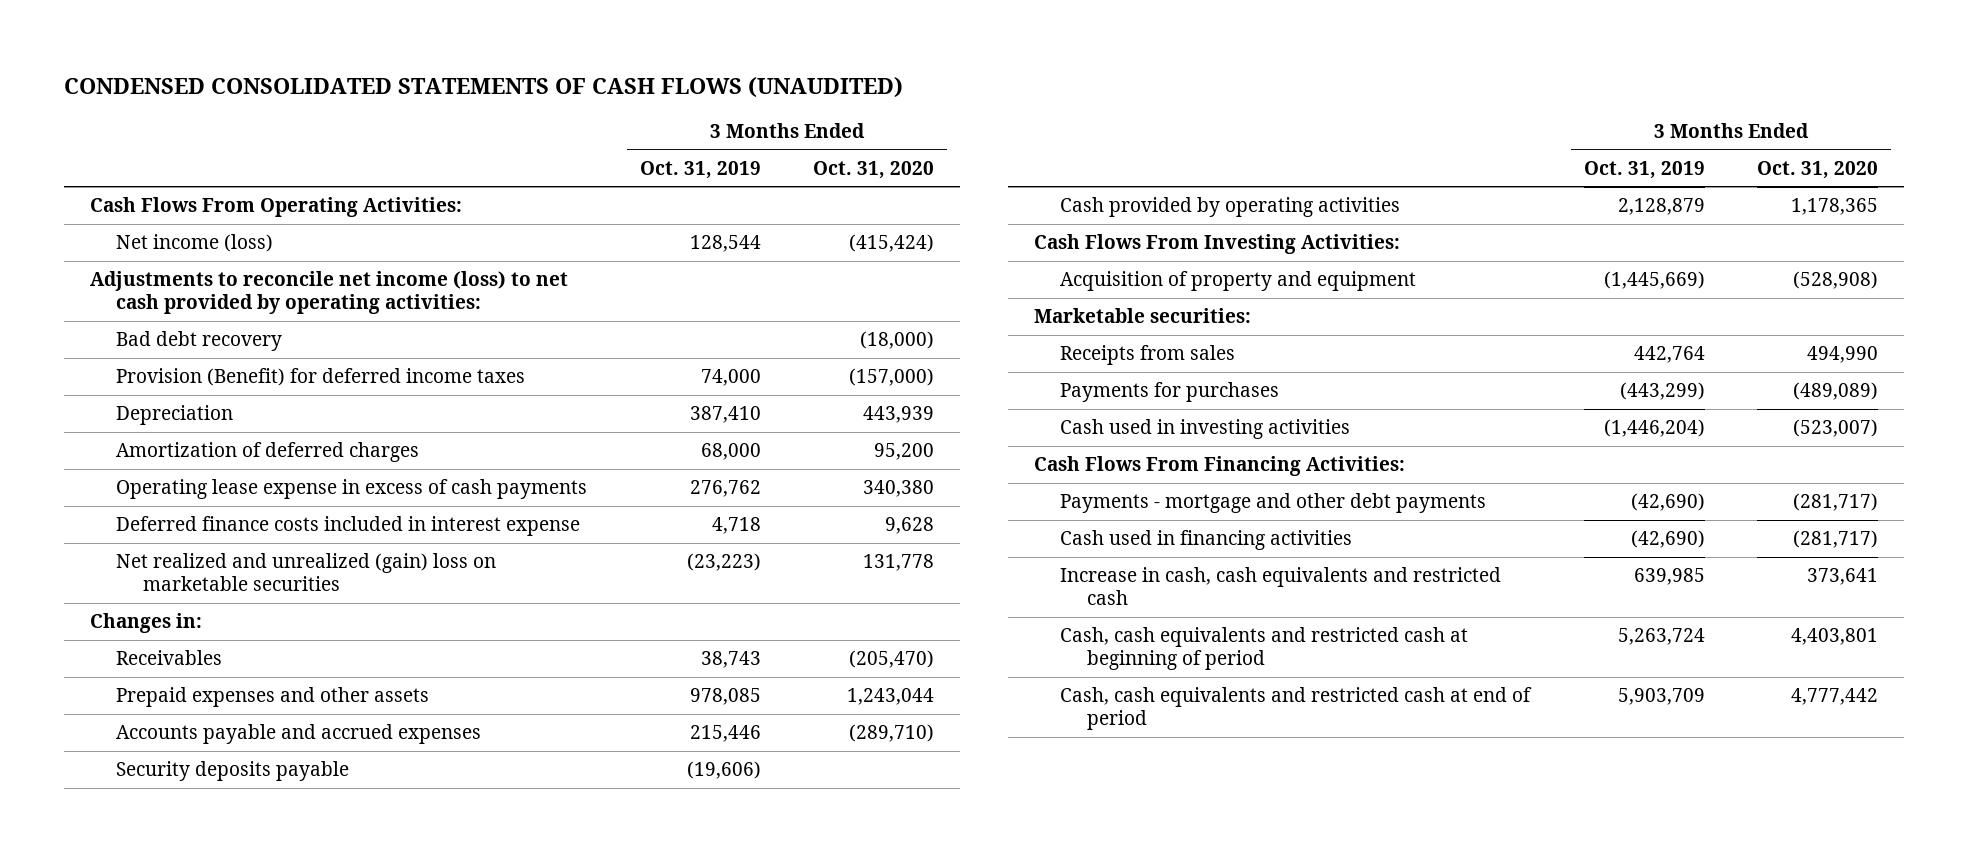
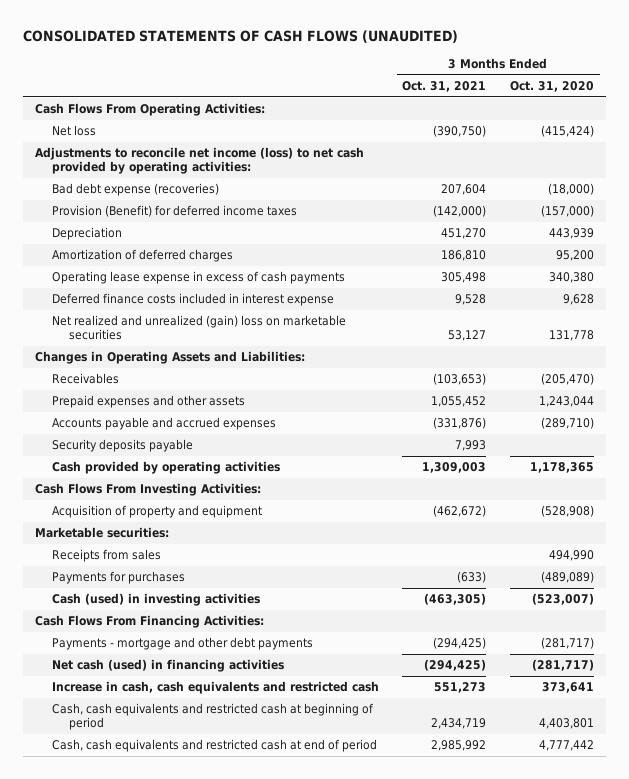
- CONDENSED CONSOLIDATED STATEMENTS OF CASH FLOWS (UNAUDITED)
+ CONSOLIDATED STATEMENTS OF CASH FLOWS (UNAUDITED)
- | 3 Months Ended Oct. 31, 2019 | 3 Months Ended Oct. 31, 2020
+ | 3 Months Ended Oct. 31, 2021 | 3 Months Ended Oct. 31, 2020
- Net income (loss) | 128,544 | (415,424)
+ Net loss | (390,750) | (415,424)
- Bad debt recovery | | (18,000)
+ Bad debt expense (recoveries) | 207,604 | (18,000)
- Changes in:
+ Changes in Operating Assets and Liabilities:
- Cash used in investing activities | (1,446,204) | (523,007)
+ Cash (used) in investing activities | (463,305) | (523,007)
- Cash used in financing activities | (42,690) | (281,717)
+ Net cash (used) in financing activities | (294,425) | (281,717)

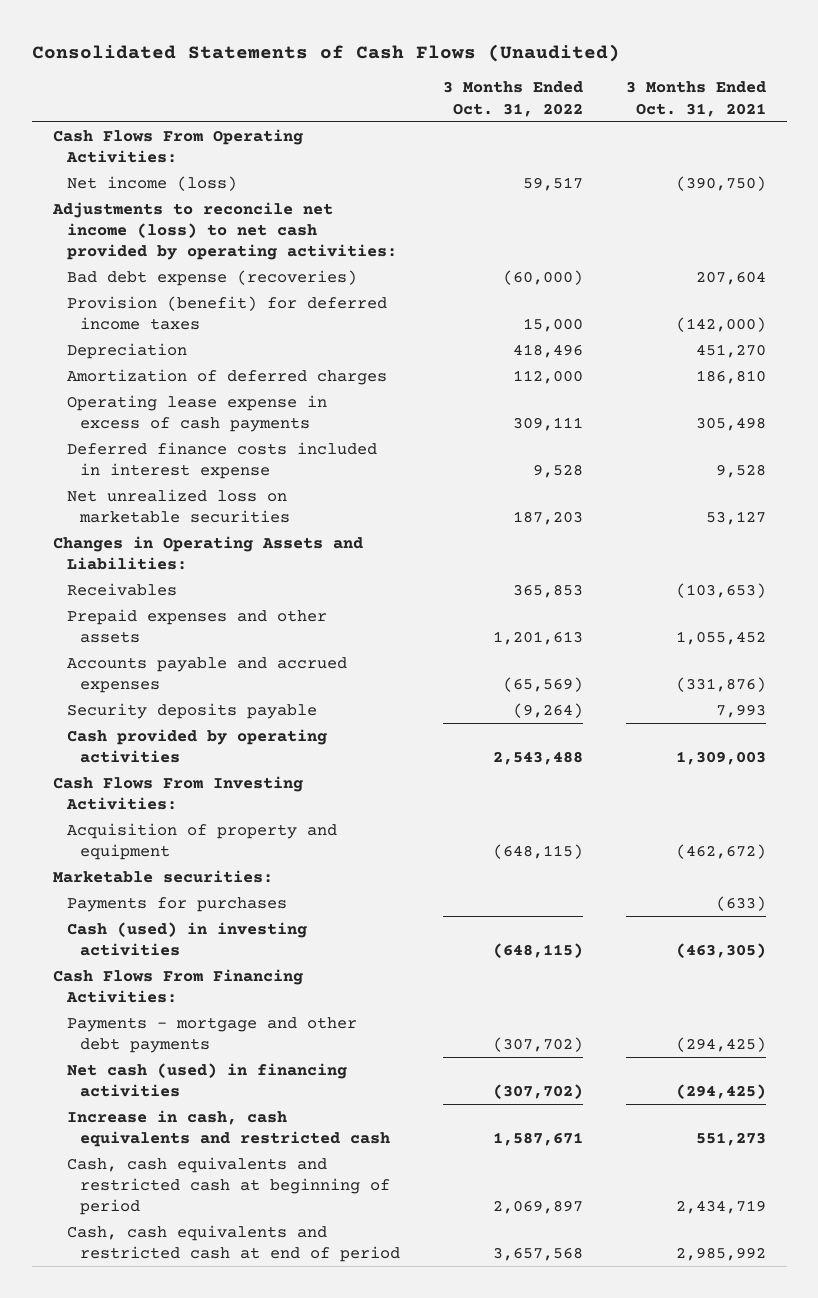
- CONSOLIDATED STATEMENTS OF CASH FLOWS (UNAUDITED)
+ Consolidated Statements of Cash Flows (Unaudited)
- | 3 Months Ended Oct. 31, 2021 | 3 Months Ended Oct. 31, 2020
+ | 3 Months Ended Oct. 31, 2022 | 3 Months Ended Oct. 31, 2021
- Net loss | (390,750) | (415,424)
+ Net income (loss) | 59,517 | (390,750)
- Provision (Benefit) for deferred income taxes | (142,000) | (157,000)
+ Provision (benefit) for deferred income taxes | 15,000 | (142,000)
- Net realized and unrealized (gain) loss on marketable securities | 53,127 | 131,778
+ Net unrealized loss on marketable securities | 187,203 | 53,127
- Receipts from sales | | 494,990

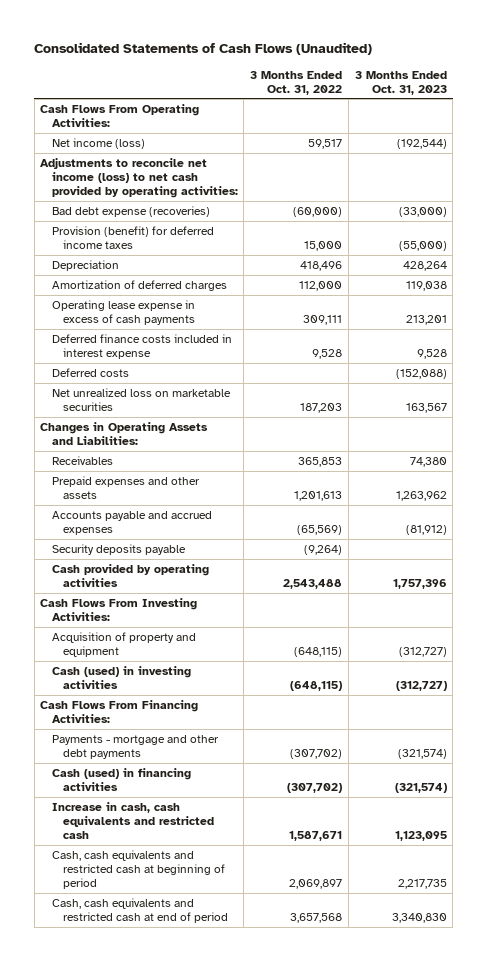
- | 3 Months Ended Oct. 31, 2022 | 3 Months Ended Oct. 31, 2021
+ | 3 Months Ended Oct. 31, 2022 | 3 Months Ended Oct. 31, 2023
+ Deferred costs | | (152,088)
- Marketable securities:
- Payments for purchases | | (633)
- Net cash (used) in financing activities | (307,702) | (294,425)
+ Cash (used) in financing activities | (307,702) | (321,574)

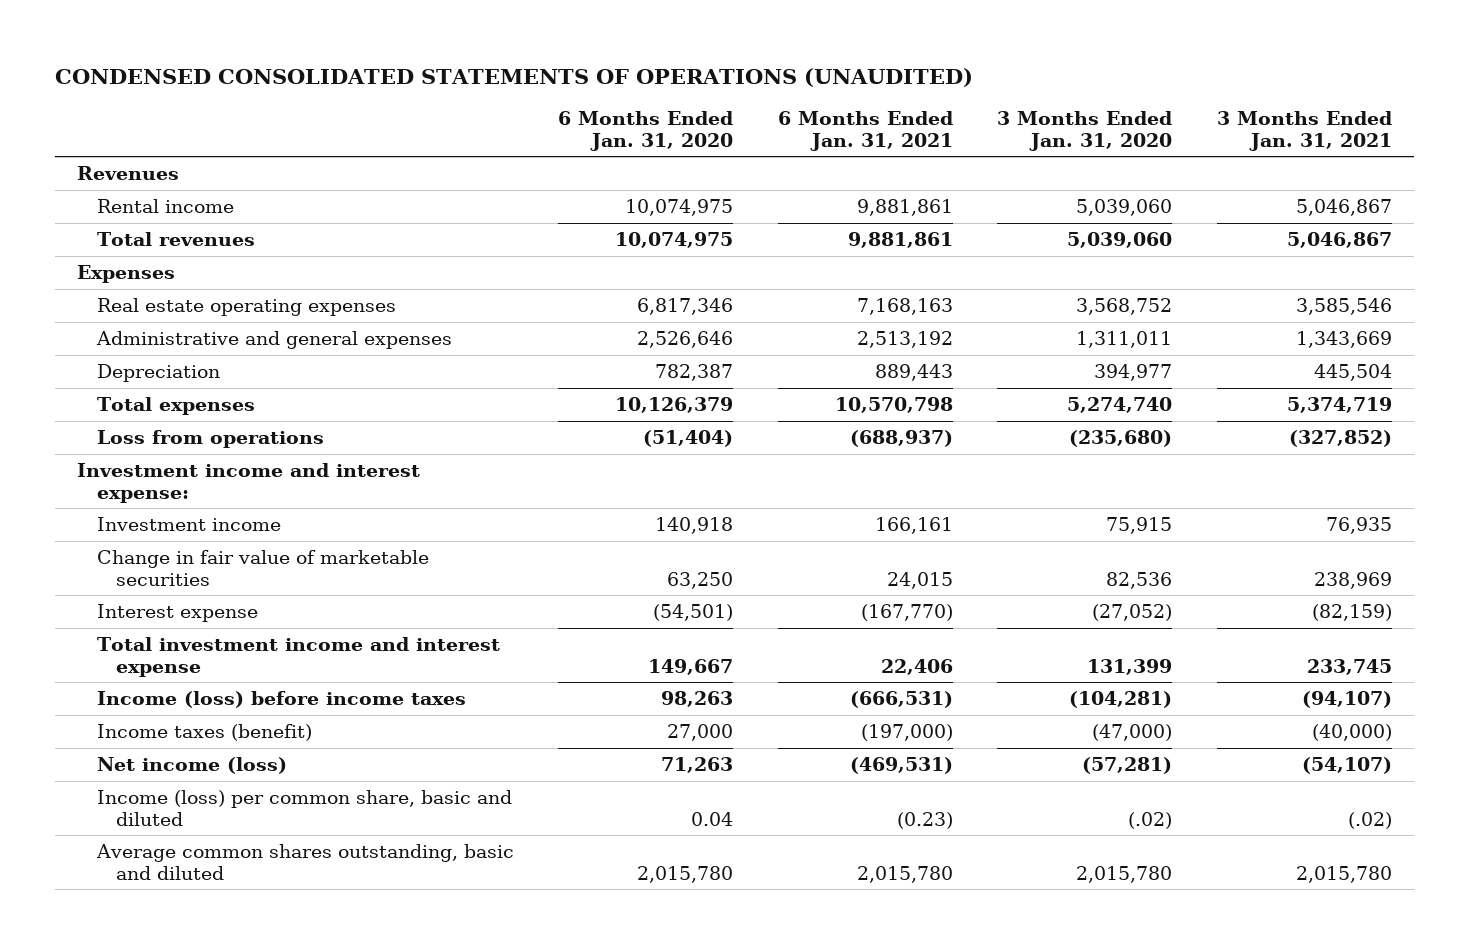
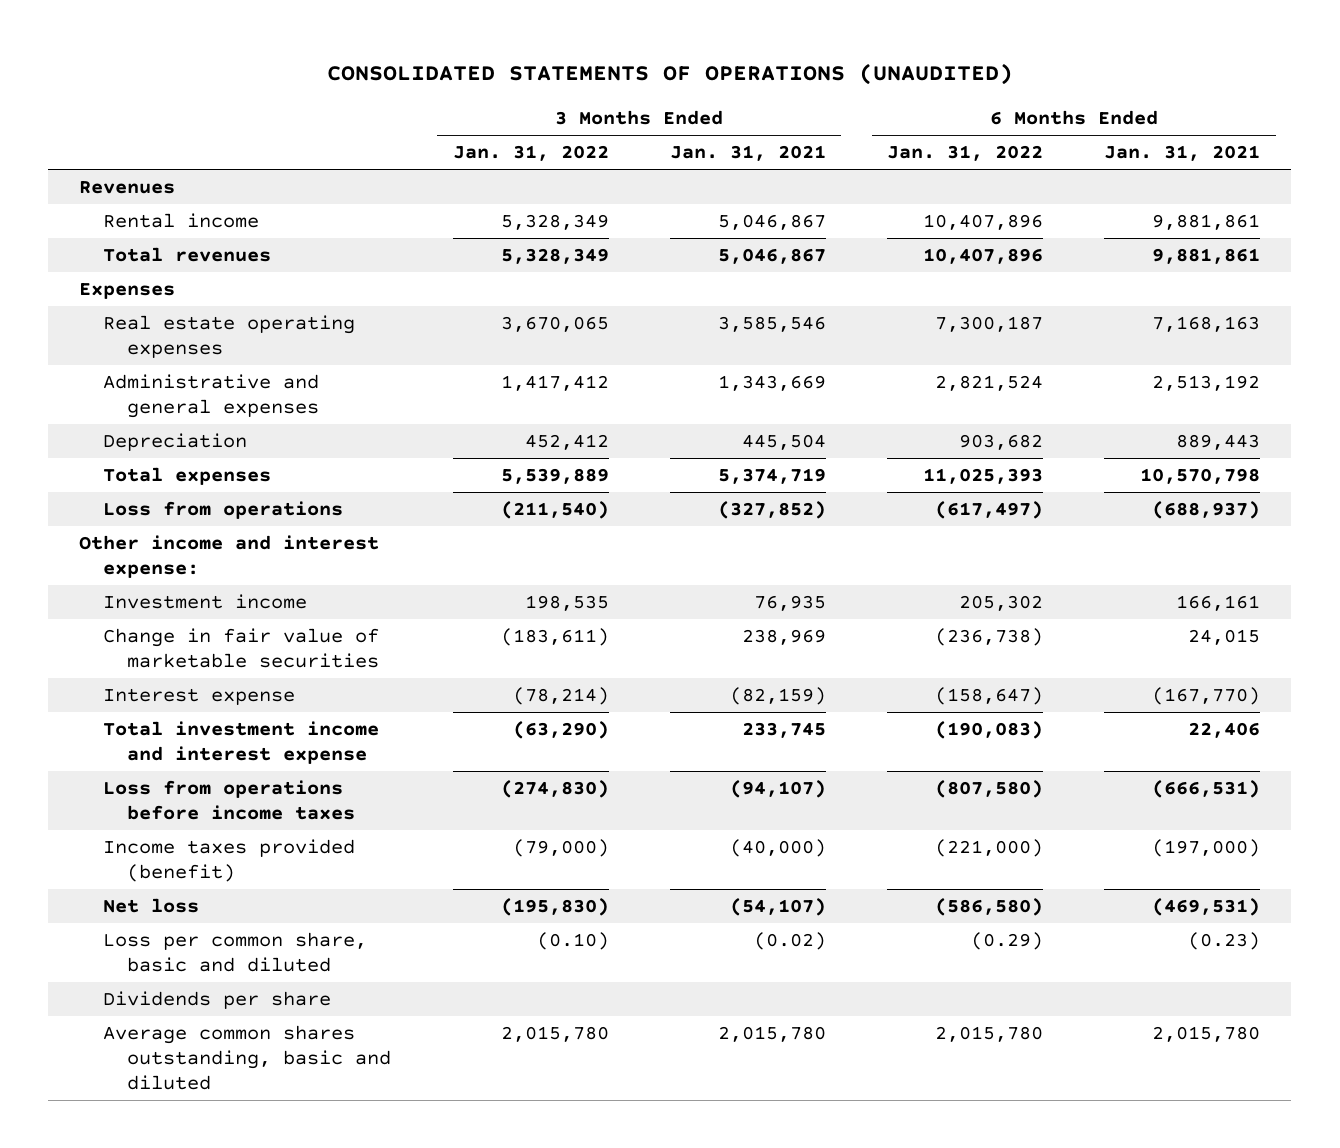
- CONDENSED CONSOLIDATED STATEMENTS OF OPERATIONS (UNAUDITED)
+ CONSOLIDATED STATEMENTS OF OPERATIONS (UNAUDITED)
- | 6 Months Ended Jan. 31, 2020 | 6 Months Ended Jan. 31, 2021 | 3 Months Ended Jan. 31, 2020 | 3 Months Ended Jan. 31, 2021
+ | 3 Months Ended Jan. 31, 2022 | 3 Months Ended Jan. 31, 2021 | 6 Months Ended Jan. 31, 2022 | 6 Months Ended Jan. 31, 2021
- Investment income and interest expense:
+ Other income and interest expense:
- Income (loss) before income taxes | 98,263 | (666,531) | (104,281) | (94,107)
- Income taxes (benefit) | 27,000 | (197,000) | (47,000) | (40,000)
- Net income (loss) | 71,263 | (469,531) | (57,281) | (54,107)
- Income (loss) per common share, basic and diluted | 0.04 | (0.23) | (.02) | (.02)
+ Loss from operations before income taxes | (274,830) | (94,107) | (807,580) | (666,531)
+ Income taxes provided (benefit) | (79,000) | (40,000) | (221,000) | (197,000)
+ Net loss | (195,830) | (54,107) | (586,580) | (469,531)
+ Loss per common share, basic and diluted | (0.10) | (0.02) | (0.29) | (0.23)
+ Dividends per share

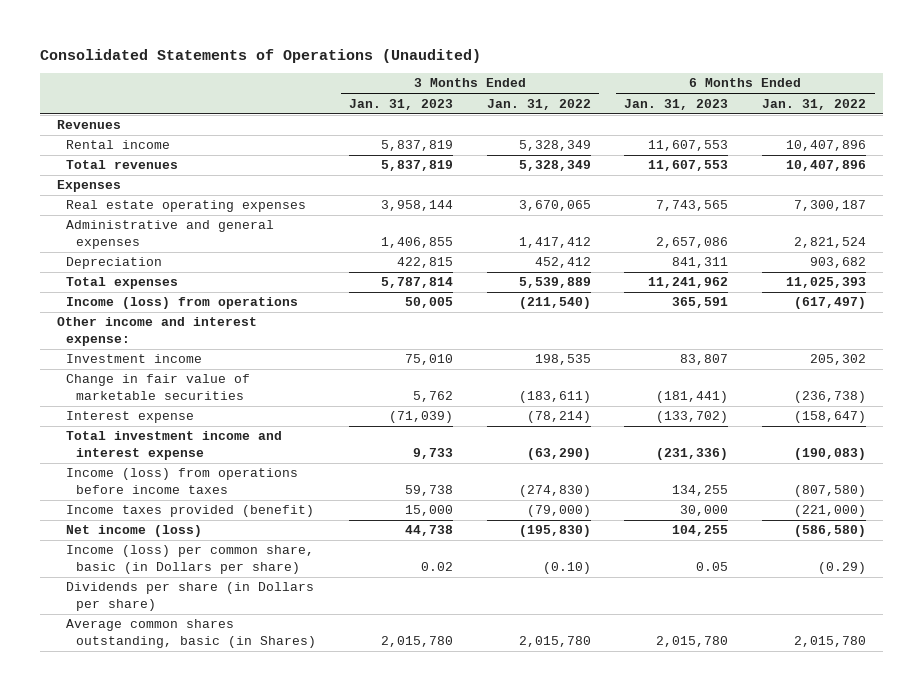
- CONSOLIDATED STATEMENTS OF OPERATIONS (UNAUDITED)
+ Consolidated Statements of Operations (Unaudited)
- | 3 Months Ended Jan. 31, 2022 | 3 Months Ended Jan. 31, 2021 | 6 Months Ended Jan. 31, 2022 | 6 Months Ended Jan. 31, 2021
+ | 3 Months Ended Jan. 31, 2023 | 3 Months Ended Jan. 31, 2022 | 6 Months Ended Jan. 31, 2023 | 6 Months Ended Jan. 31, 2022
- Loss from operations | (211,540) | (327,852) | (617,497) | (688,937)
+ Income (loss) from operations | 50,005 | (211,540) | 365,591 | (617,497)
- Loss from operations before income taxes | (274,830) | (94,107) | (807,580) | (666,531)
+ Income (loss) from operations before income taxes | 59,738 | (274,830) | 134,255 | (807,580)
- Net loss | (195,830) | (54,107) | (586,580) | (469,531)
- Loss per common share, basic and diluted | (0.10) | (0.02) | (0.29) | (0.23)
- Dividends per share
- Average common shares outstanding, basic and diluted | 2,015,780 | 2,015,780 | 2,015,780 | 2,015,780
+ Net income (loss) | 44,738 | (195,830) | 104,255 | (586,580)
+ Income (loss) per common share, basic (in Dollars per share) | 0.02 | (0.10) | 0.05 | (0.29)
+ Dividends per share (in Dollars per share)
+ Average common shares outstanding, basic (in Shares) | 2,015,780 | 2,015,780 | 2,015,780 | 2,015,780

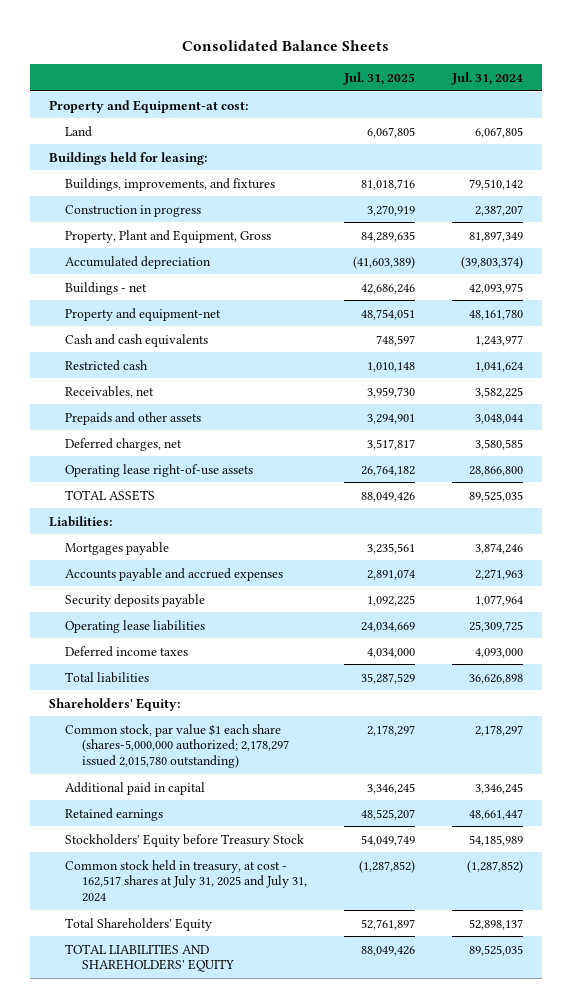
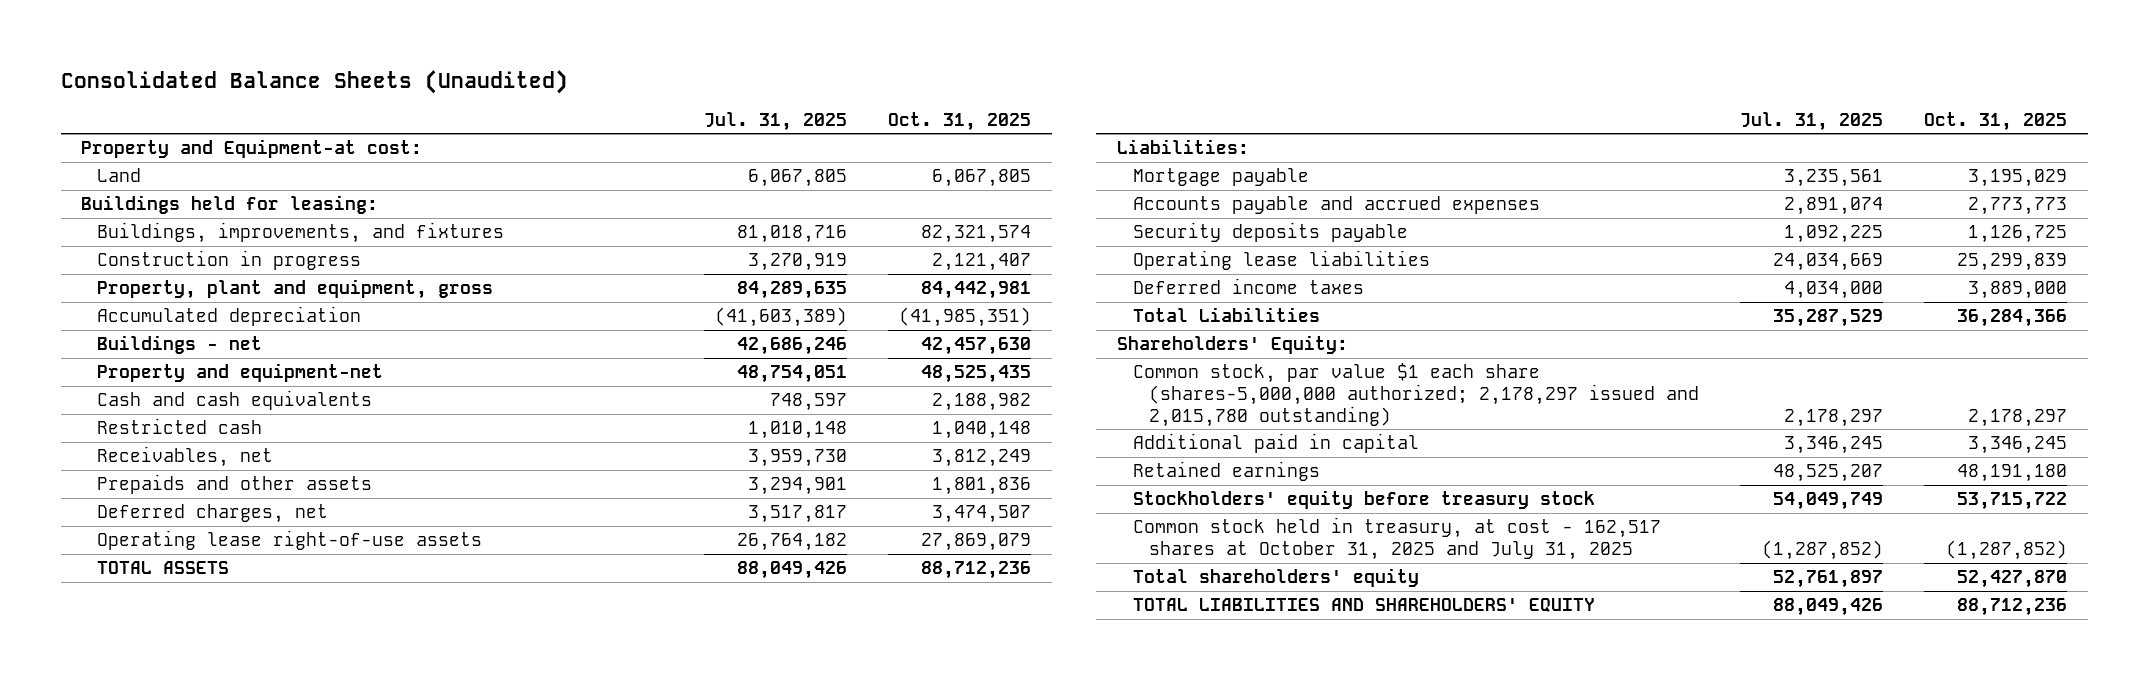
- Consolidated Balance Sheets
+ Consolidated Balance Sheets (Unaudited)
- | Jul. 31, 2025 | Jul. 31, 2024
+ | Jul. 31, 2025 | Oct. 31, 2025
- Property, Plant and Equipment, Gross | 84,289,635 | 81,897,349
+ Property, plant and equipment, gross | 84,289,635 | 84,442,981
- Mortgages payable | 3,235,561 | 3,874,246
+ Mortgage payable | 3,235,561 | 3,195,029
- Total liabilities | 35,287,529 | 36,626,898
+ Total Liabilities | 35,287,529 | 36,284,366
- Common stock, par value $1 each share (shares-5,000,000 authorized; 2,178,297 issued 2,015,780 outstanding) | 2,178,297 | 2,178,297
+ Common stock, par value $1 each share (shares-5,000,000 authorized; 2,178,297 issued and 2,015,780 outstanding) | 2,178,297 | 2,178,297
- Stockholders' Equity before Treasury Stock | 54,049,749 | 54,185,989
- Common stock held in treasury, at cost - 162,517 shares at July 31, 2025 and July 31, 2024 | (1,287,852) | (1,287,852)
- Total Shareholders' Equity | 52,761,897 | 52,898,137
+ Stockholders' equity before treasury stock | 54,049,749 | 53,715,722
+ Common stock held in treasury, at cost - 162,517 shares at October 31, 2025 and July 31, 2025 | (1,287,852) | (1,287,852)
+ Total shareholders' equity | 52,761,897 | 52,427,870

